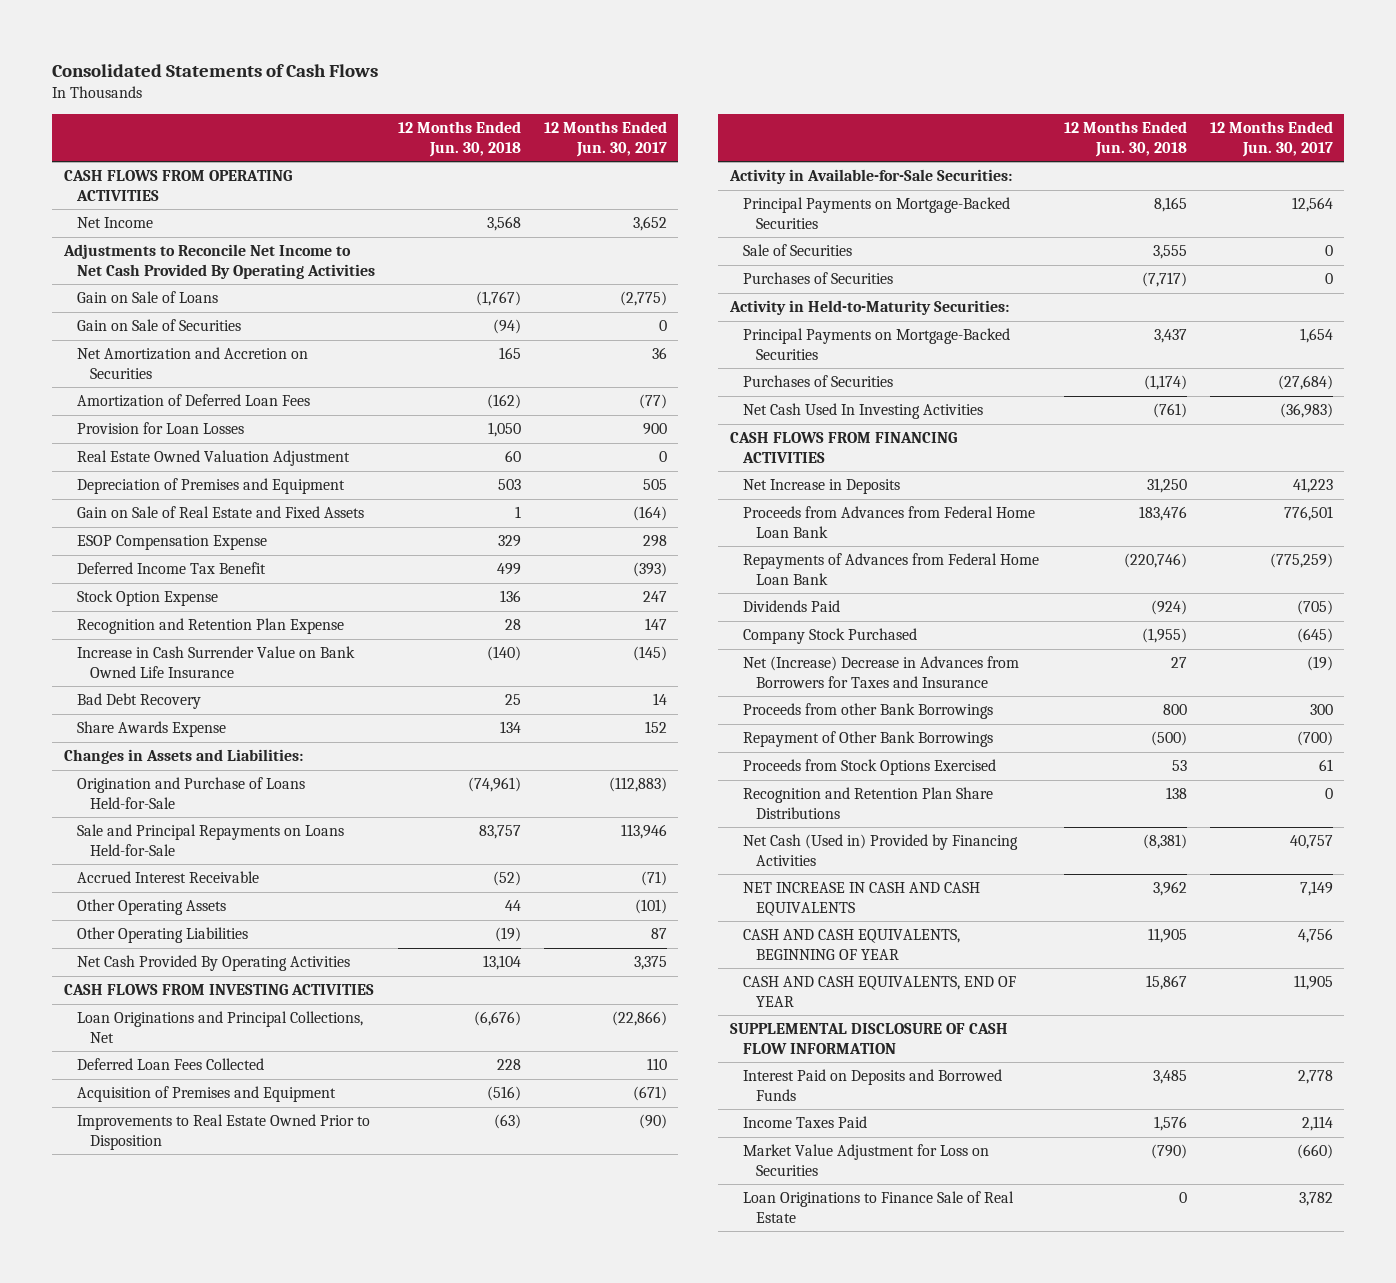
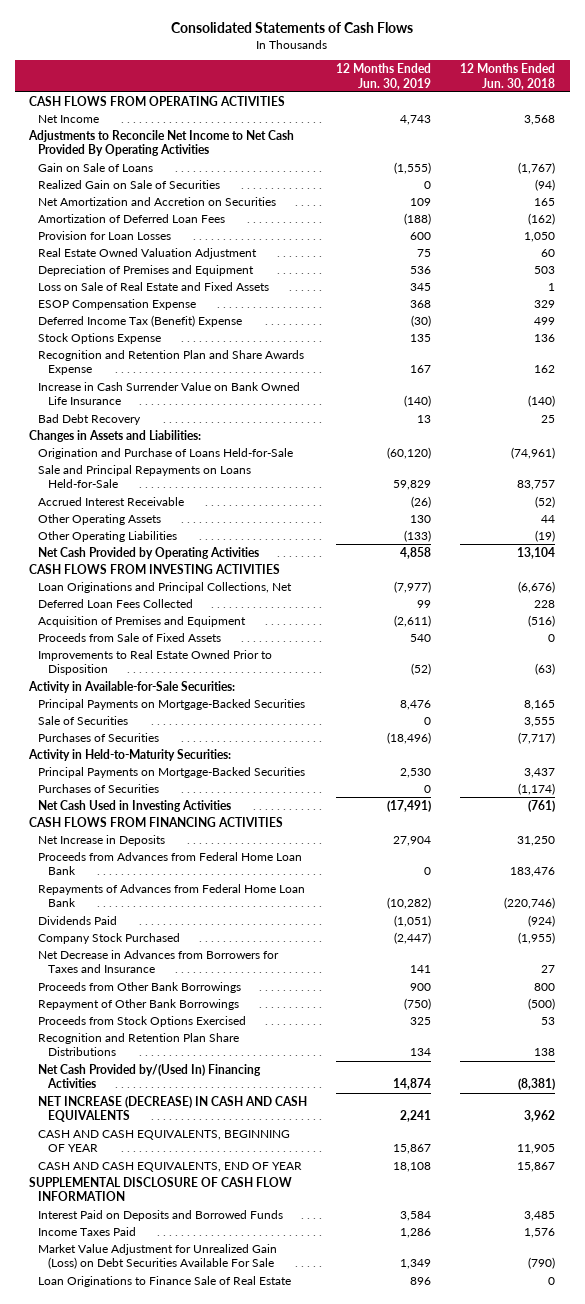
- | 12 Months Ended Jun. 30, 2018 | 12 Months Ended Jun. 30, 2017
+ | 12 Months Ended Jun. 30, 2019 | 12 Months Ended Jun. 30, 2018
- Gain on Sale of Securities | (94) | 0
+ Realized Gain on Sale of Securities | 0 | (94)
- Gain on Sale of Real Estate and Fixed Assets | 1 | (164)
+ Loss on Sale of Real Estate and Fixed Assets | 345 | 1
- Deferred Income Tax Benefit | 499 | (393)
- Stock Option Expense | 136 | 247
- Recognition and Retention Plan Expense | 28 | 147
+ Deferred Income Tax (Benefit) Expense | (30) | 499
+ Stock Options Expense | 135 | 136
+ Recognition and Retention Plan and Share Awards Expense | 167 | 162
- Share Awards Expense | 134 | 152
- Net Cash Provided By Operating Activities | 13,104 | 3,375
+ Net Cash Provided by Operating Activities | 4,858 | 13,104
+ Proceeds from Sale of Fixed Assets | 540 | 0
- Net Cash Used In Investing Activities | (761) | (36,983)
+ Net Cash Used in Investing Activities | (17,491) | (761)
- Net (Increase) Decrease in Advances from Borrowers for Taxes and Insurance | 27 | (19)
- Proceeds from other Bank Borrowings | 800 | 300
+ Net Decrease in Advances from Borrowers for Taxes and Insurance | 141 | 27
+ Proceeds from Other Bank Borrowings | 900 | 800
- Net Cash (Used in) Provided by Financing Activities | (8,381) | 40,757
- NET INCREASE IN CASH AND CASH EQUIVALENTS | 3,962 | 7,149
+ Net Cash Provided by/(Used In) Financing Activities | 14,874 | (8,381)
+ NET INCREASE (DECREASE) IN CASH AND CASH EQUIVALENTS | 2,241 | 3,962
- Market Value Adjustment for Loss on Securities | (790) | (660)
+ Market Value Adjustment for Unrealized Gain (Loss) on Debt Securities Available For Sale | 1,349 | (790)

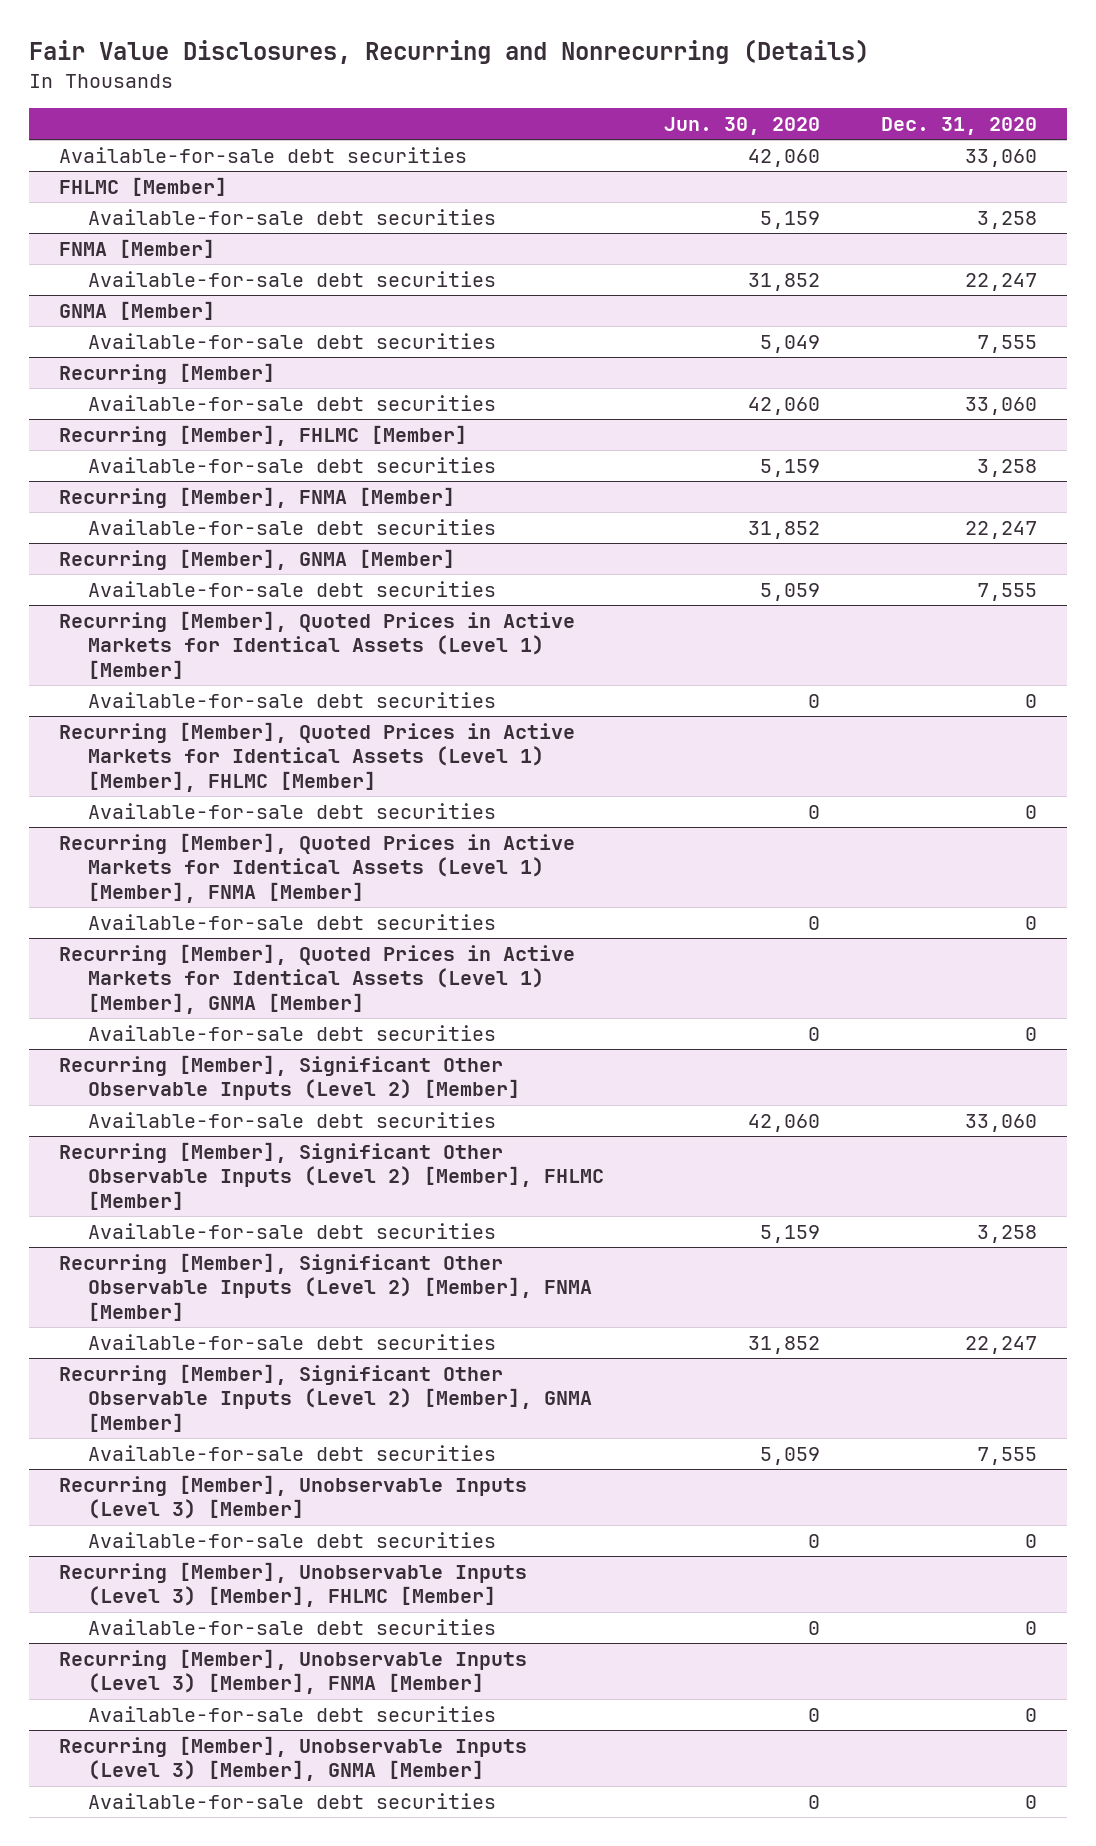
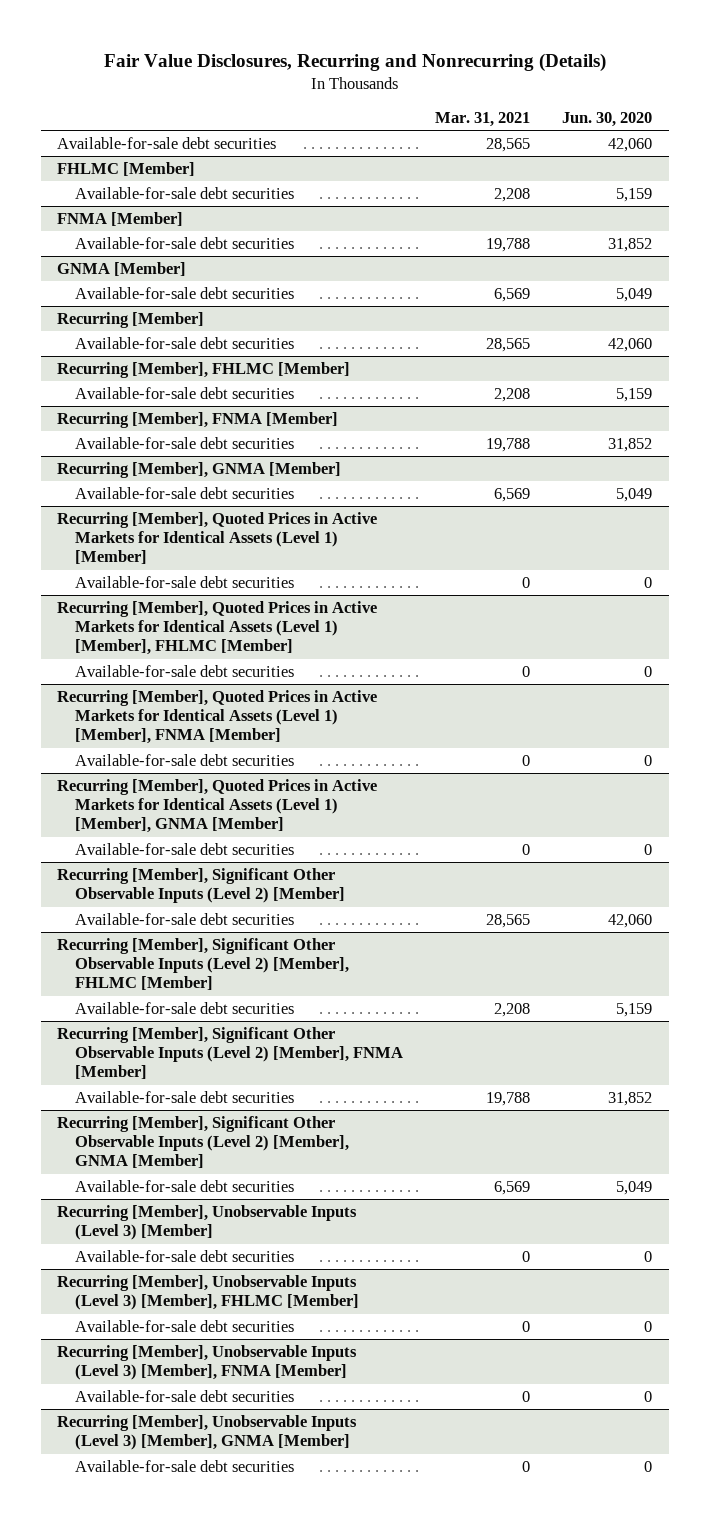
- | Jun. 30, 2020 | Dec. 31, 2020
+ | Mar. 31, 2021 | Jun. 30, 2020
@ Recurring [Member], GNMA [Member]
- Available-for-sale debt securities | 5,059 | 7,555
+ Available-for-sale debt securities | 6,569 | 5,049
@ Recurring [Member], Significant Other Observable Inputs (Level 2) [Member], GNMA [Member]
- Available-for-sale debt securities | 5,059 | 7,555
+ Available-for-sale debt securities | 6,569 | 5,049

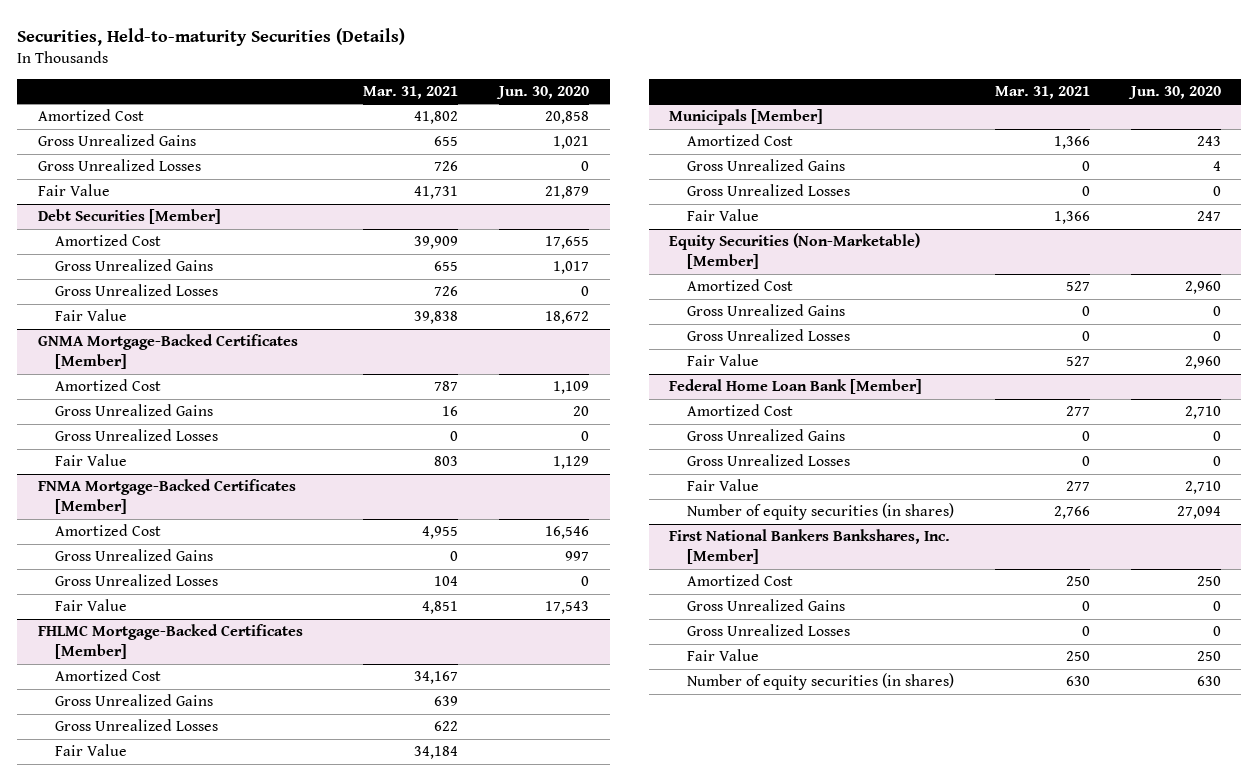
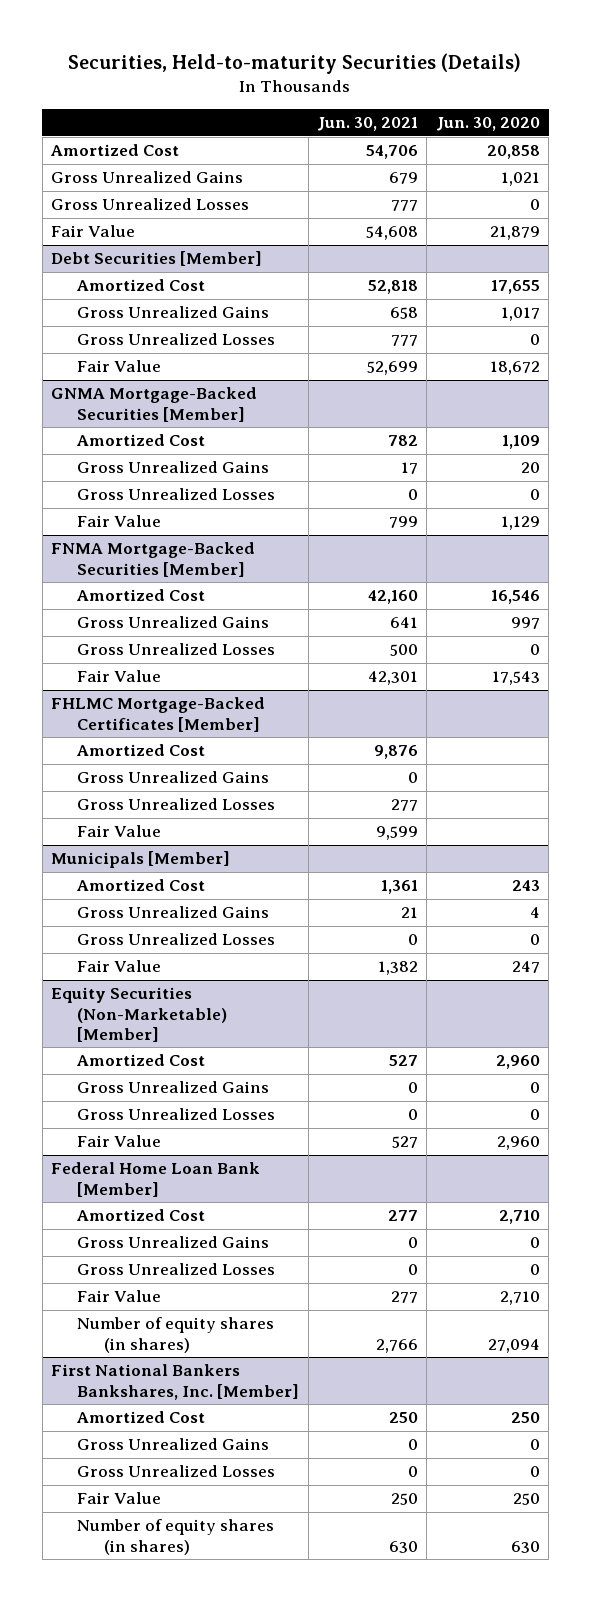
- | Mar. 31, 2021 | Jun. 30, 2020
+ | Jun. 30, 2021 | Jun. 30, 2020
- GNMA Mortgage-Backed Certificates [Member]
+ GNMA Mortgage-Backed Securities [Member]
- FNMA Mortgage-Backed Certificates [Member]
+ FNMA Mortgage-Backed Securities [Member]
@ Federal Home Loan Bank [Member]
- Number of equity securities (in shares) | 2,766 | 27,094
+ Number of equity shares (in shares) | 2,766 | 27,094
@ First National Bankers Bankshares, Inc. [Member]
- Number of equity securities (in shares) | 630 | 630
+ Number of equity shares (in shares) | 630 | 630

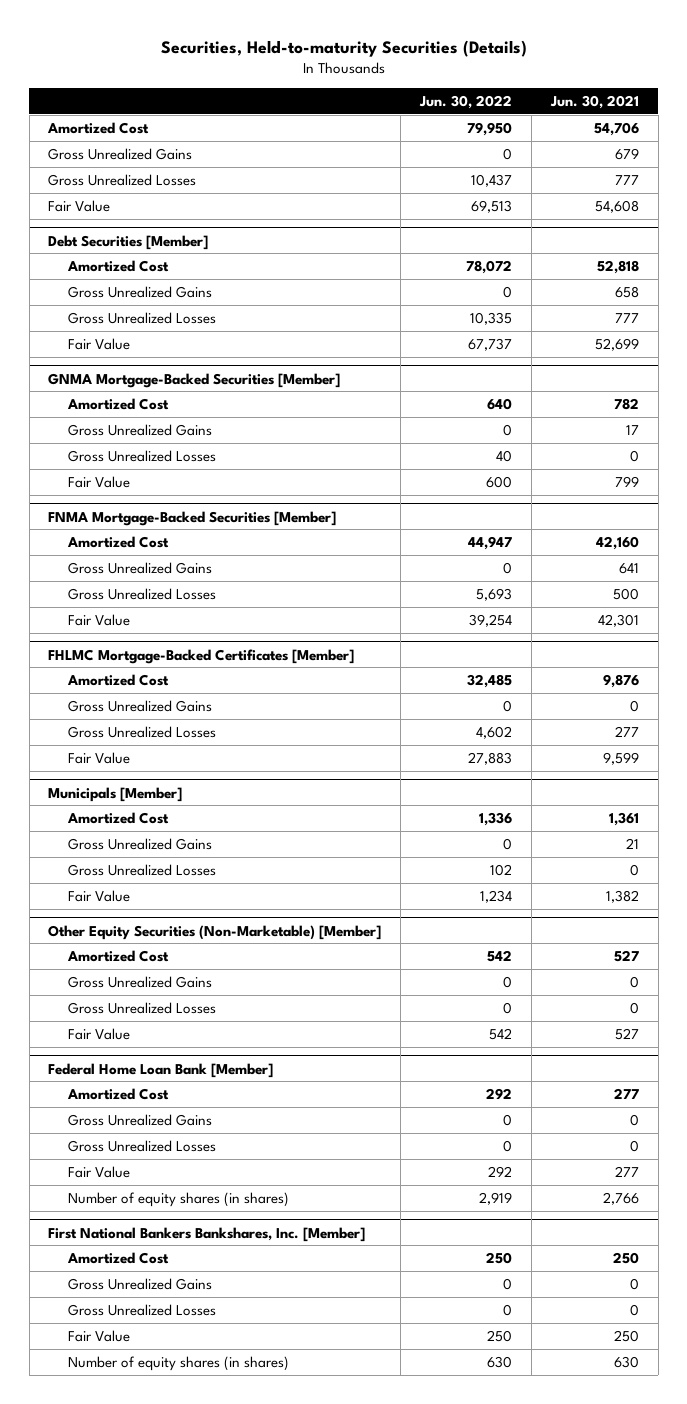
- | Jun. 30, 2021 | Jun. 30, 2020
+ | Jun. 30, 2022 | Jun. 30, 2021
- Equity Securities (Non-Marketable) [Member]
+ Other Equity Securities (Non-Marketable) [Member]

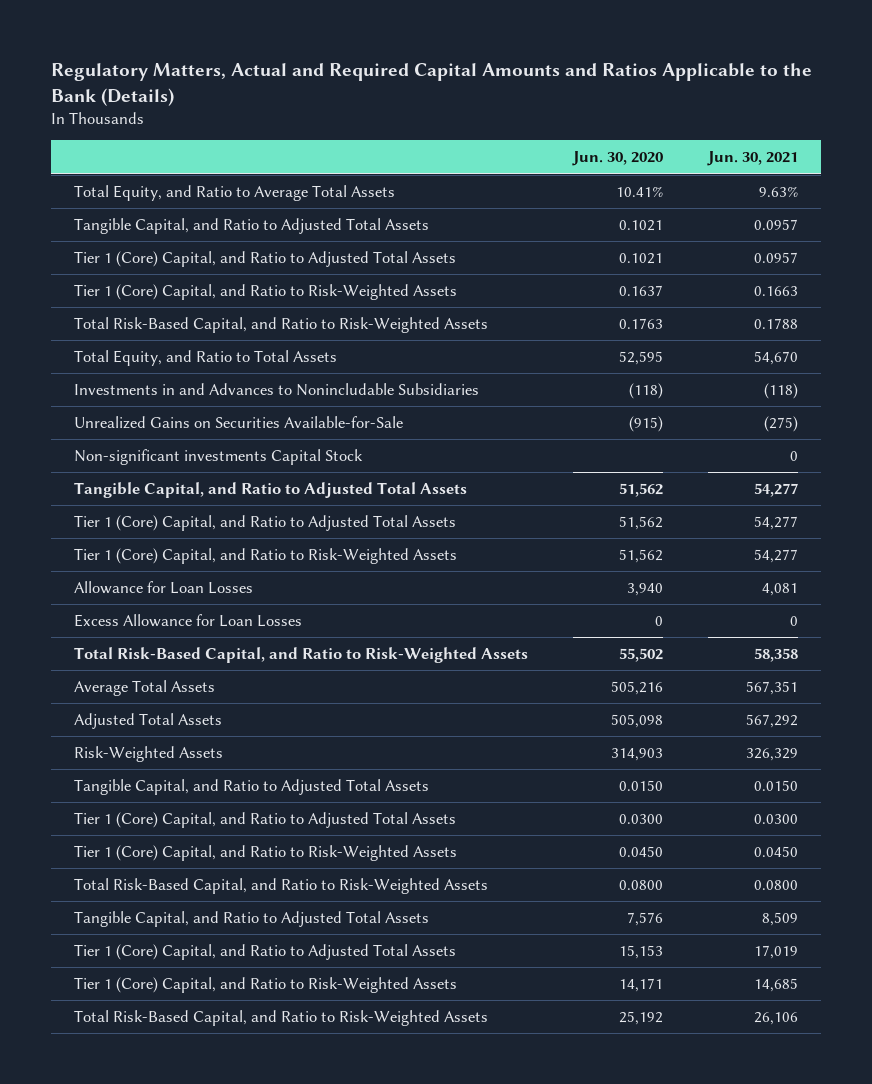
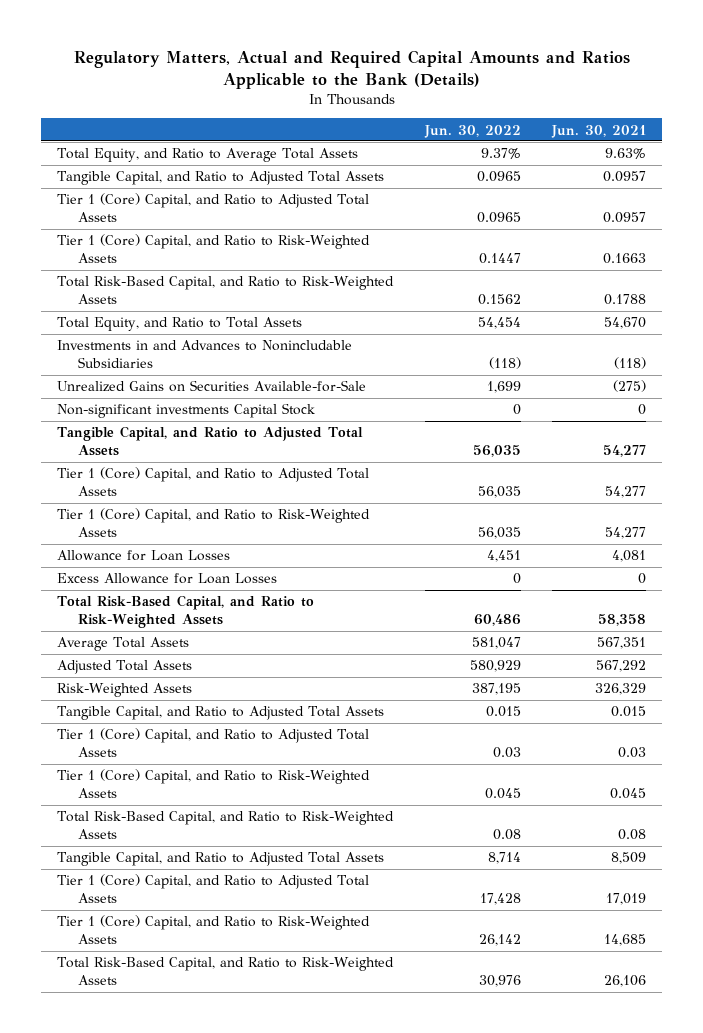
- | Jun. 30, 2020 | Jun. 30, 2021
+ | Jun. 30, 2022 | Jun. 30, 2021
- Tangible Capital, and Ratio to Adjusted Total Assets | 0.0150 | 0.0150
- Tier 1 (Core) Capital, and Ratio to Adjusted Total Assets | 0.0300 | 0.0300
- Tier 1 (Core) Capital, and Ratio to Risk-Weighted Assets | 0.0450 | 0.0450
- Total Risk-Based Capital, and Ratio to Risk-Weighted Assets | 0.0800 | 0.0800
+ Tangible Capital, and Ratio to Adjusted Total Assets | 0.015 | 0.015
+ Tier 1 (Core) Capital, and Ratio to Adjusted Total Assets | 0.03 | 0.03
+ Tier 1 (Core) Capital, and Ratio to Risk-Weighted Assets | 0.045 | 0.045
+ Total Risk-Based Capital, and Ratio to Risk-Weighted Assets | 0.08 | 0.08

